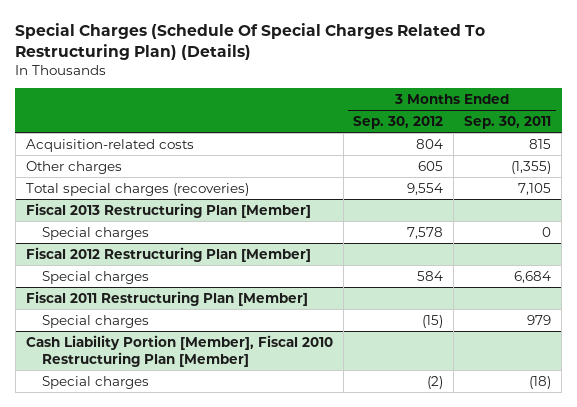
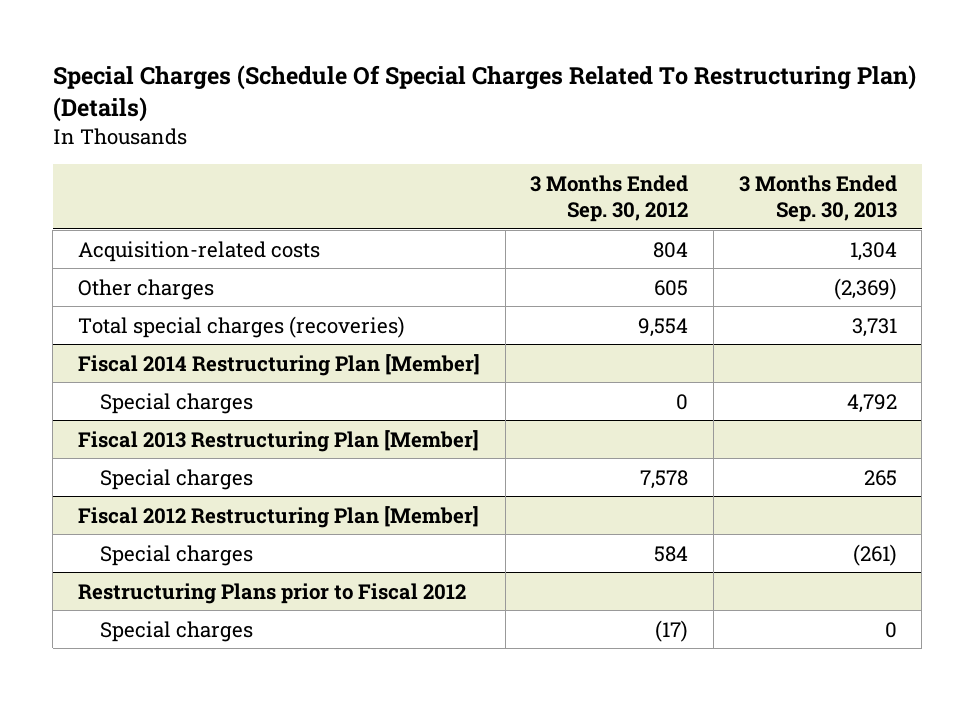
- | 3 Months Ended Sep. 30, 2012 | 3 Months Ended Sep. 30, 2011
+ | 3 Months Ended Sep. 30, 2012 | 3 Months Ended Sep. 30, 2013
+ Fiscal 2014 Restructuring Plan [Member]
+ Special charges | 0 | 4,792
- Fiscal 2011 Restructuring Plan [Member]
- Special charges | (15) | 979
- Cash Liability Portion [Member], Fiscal 2010 Restructuring Plan [Member]
- Special charges | (2) | (18)
+ Restructuring Plans prior to Fiscal 2012
+ Special charges | (17) | 0

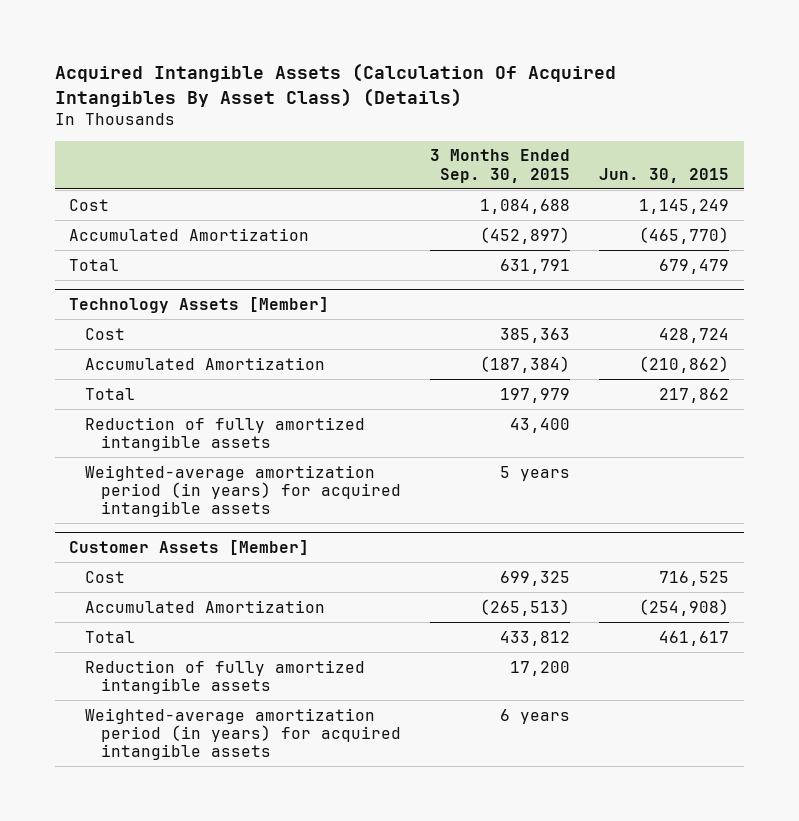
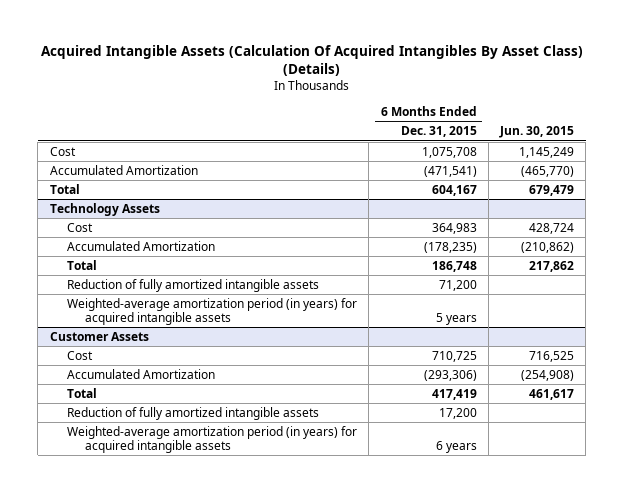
- | 3 Months Ended Sep. 30, 2015 | Jun. 30, 2015
+ | 6 Months Ended Dec. 31, 2015 | Jun. 30, 2015
- Technology Assets [Member]
+ Technology Assets
- Customer Assets [Member]
+ Customer Assets

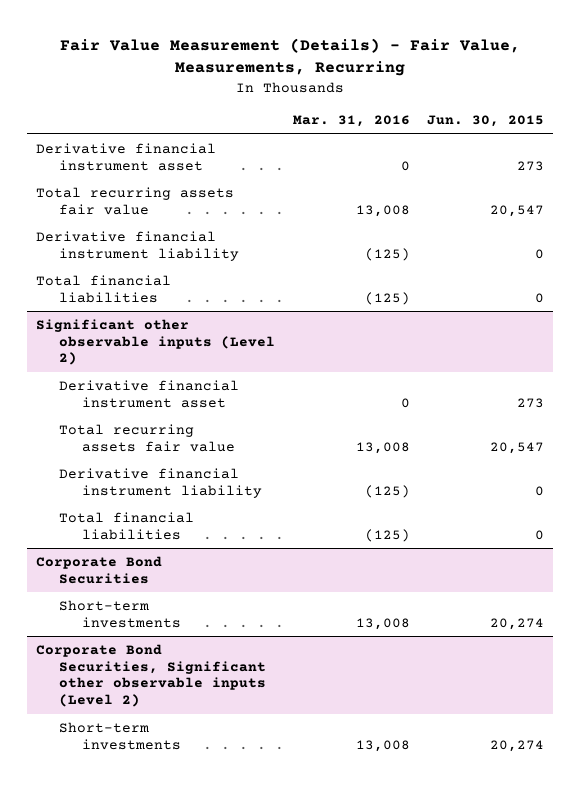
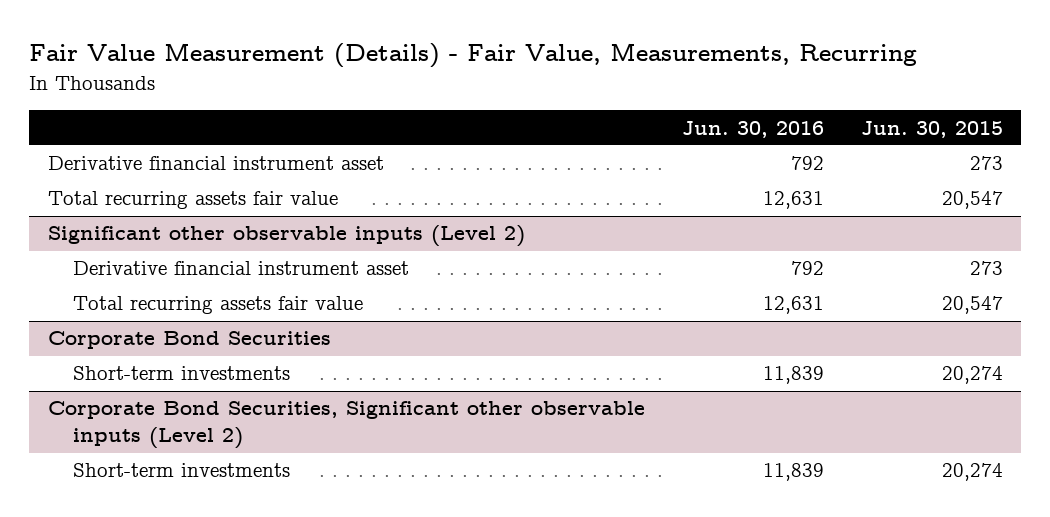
- | Mar. 31, 2016 | Jun. 30, 2015
+ | Jun. 30, 2016 | Jun. 30, 2015
- Derivative financial instrument liability | (125) | 0
- Total financial liabilities | (125) | 0
@ Significant other observable inputs (Level 2)
- Derivative financial instrument liability | (125) | 0
- Total financial liabilities | (125) | 0

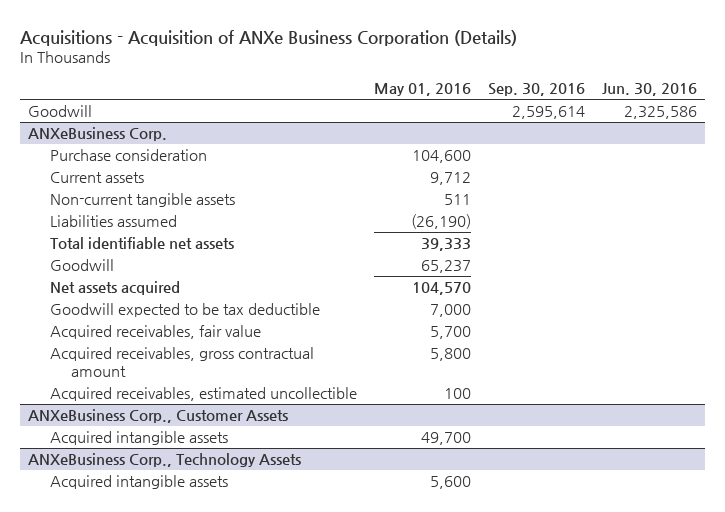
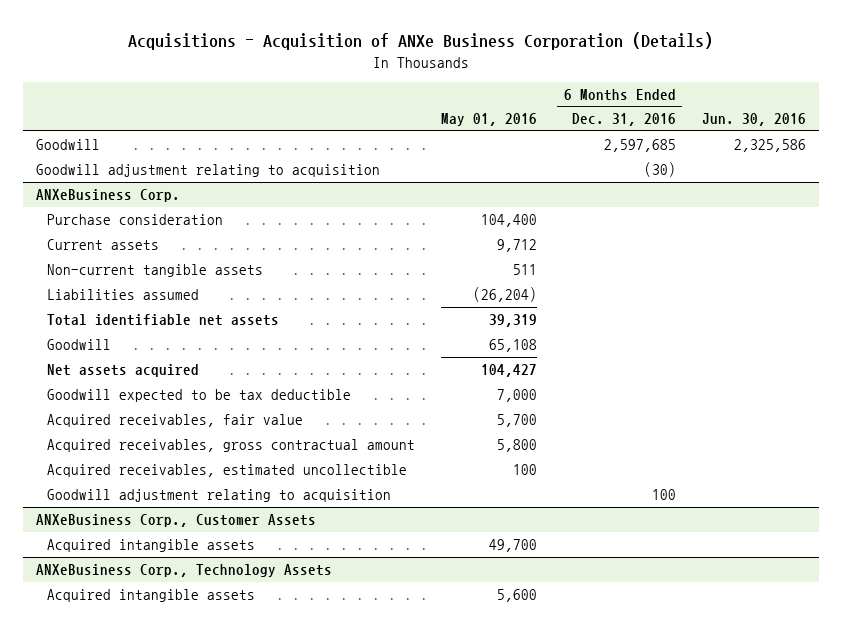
- | May 01, 2016 | Sep. 30, 2016 | Jun. 30, 2016
+ | May 01, 2016 | 6 Months Ended Dec. 31, 2016 | Jun. 30, 2016
+ Goodwill adjustment relating to acquisition | | (30) |
@ ANXeBusiness Corp.
- Purchase consideration | 104,600 | |
+ Purchase consideration | 104,400 | |
- Liabilities assumed | (26,190) | |
- Total identifiable net assets | 39,333 | |
- Goodwill | 65,237 | |
- Net assets acquired | 104,570 | |
+ Liabilities assumed | (26,204) | |
+ Total identifiable net assets | 39,319 | |
+ Goodwill | 65,108 | |
+ Net assets acquired | 104,427 | |
+ Goodwill adjustment relating to acquisition | | 100 |

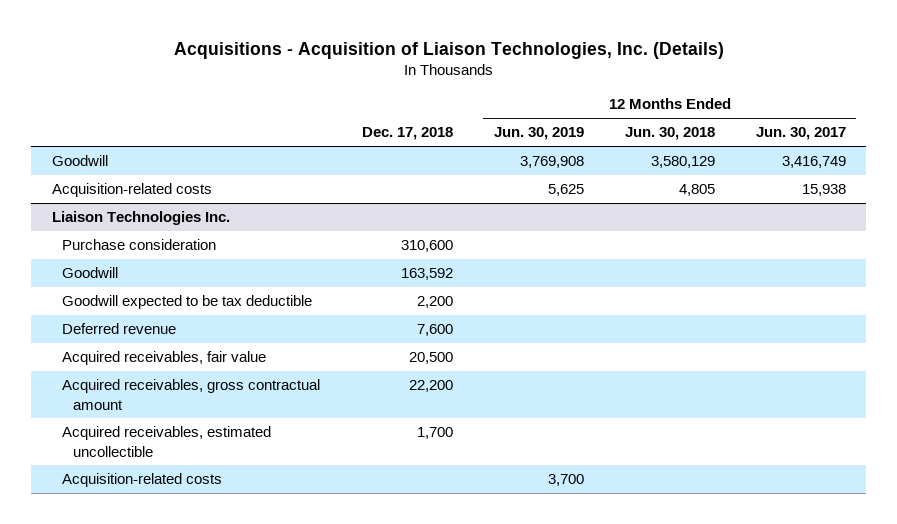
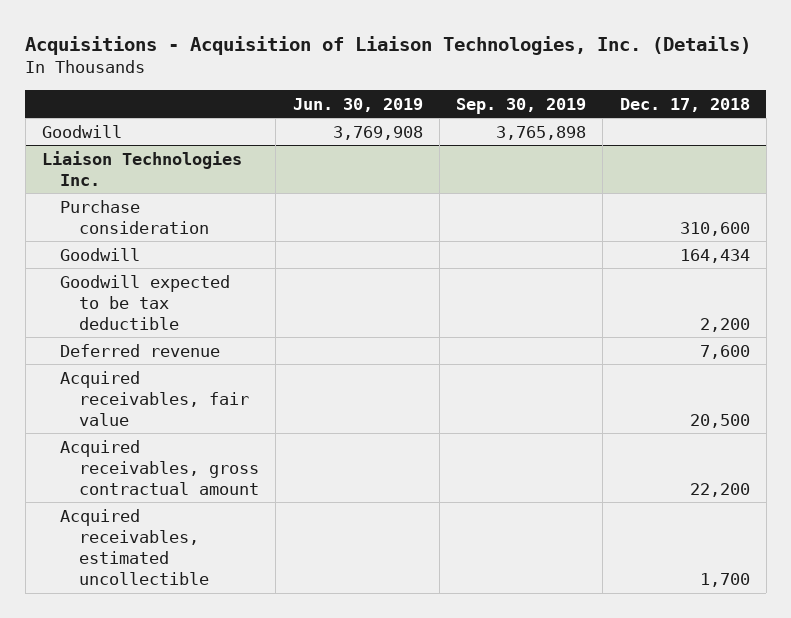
- | Dec. 17, 2018 | 12 Months Ended Jun. 30, 2019 | 12 Months Ended Jun. 30, 2018 | 12 Months Ended Jun. 30, 2017
+ | Jun. 30, 2019 | Sep. 30, 2019 | Dec. 17, 2018
- Acquisition-related costs | | 5,625 | 4,805 | 15,938
@ Liaison Technologies Inc.
- Goodwill | 163,592 | | |
+ Goodwill | | | 164,434
- Acquisition-related costs | | 3,700 | |

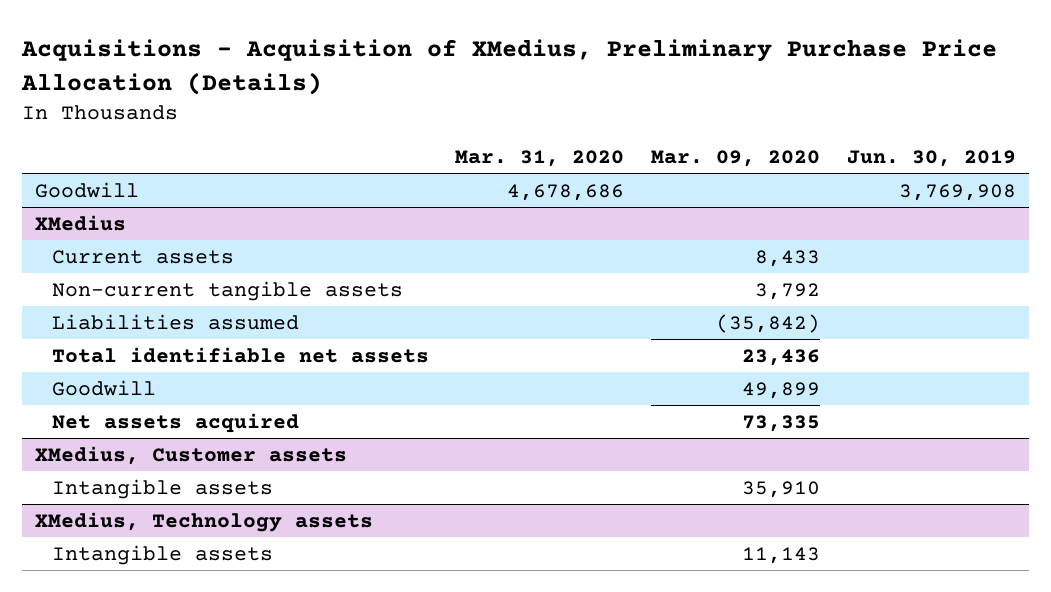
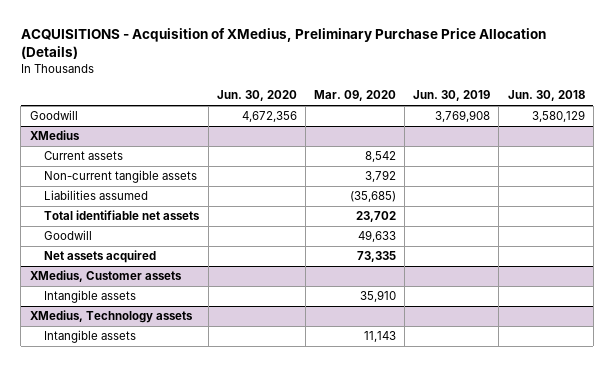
- Acquisitions - Acquisition of XMedius, Preliminary Purchase Price Allocation (Details)
+ ACQUISITIONS - Acquisition of XMedius, Preliminary Purchase Price Allocation (Details)
- | Mar. 31, 2020 | Mar. 09, 2020 | Jun. 30, 2019
+ | Jun. 30, 2020 | Mar. 09, 2020 | Jun. 30, 2019 | Jun. 30, 2018
@ XMedius
- Current assets | | 8,433 |
+ Current assets | | 8,542 | |
- Liabilities assumed | | (35,842) |
- Total identifiable net assets | | 23,436 |
- Goodwill | | 49,899 |
+ Liabilities assumed | | (35,685) | |
+ Total identifiable net assets | | 23,702 | |
+ Goodwill | | 49,633 | |

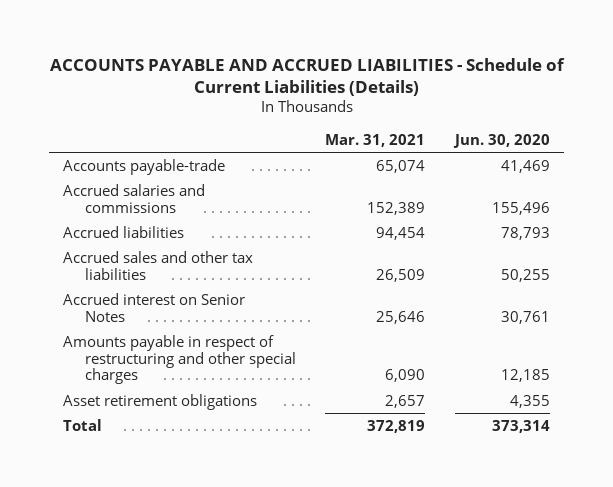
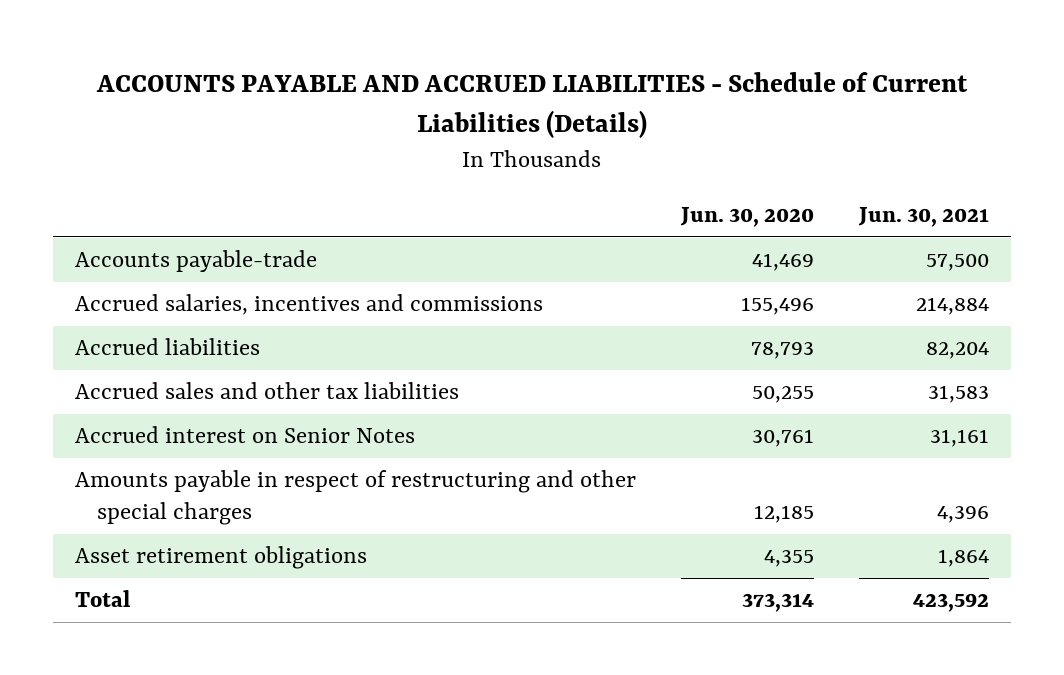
- | Mar. 31, 2021 | Jun. 30, 2020
+ | Jun. 30, 2020 | Jun. 30, 2021
- Accrued salaries and commissions | 152,389 | 155,496
+ Accrued salaries, incentives and commissions | 155,496 | 214,884

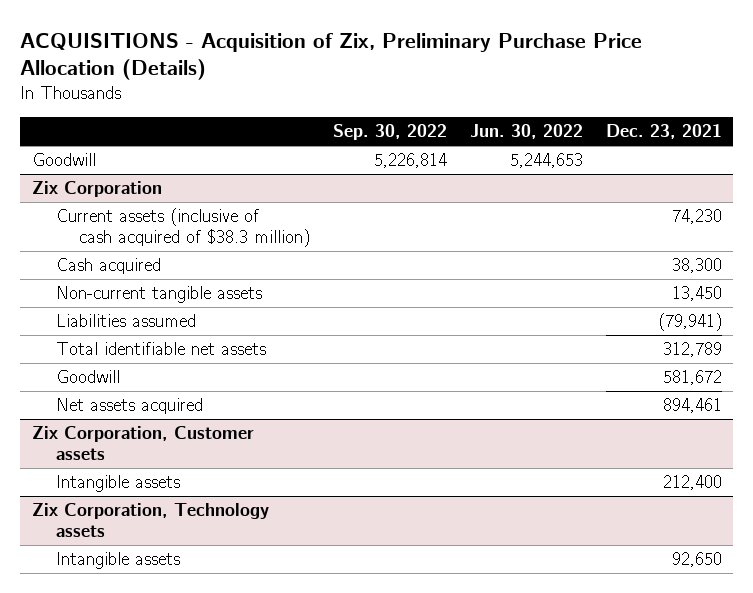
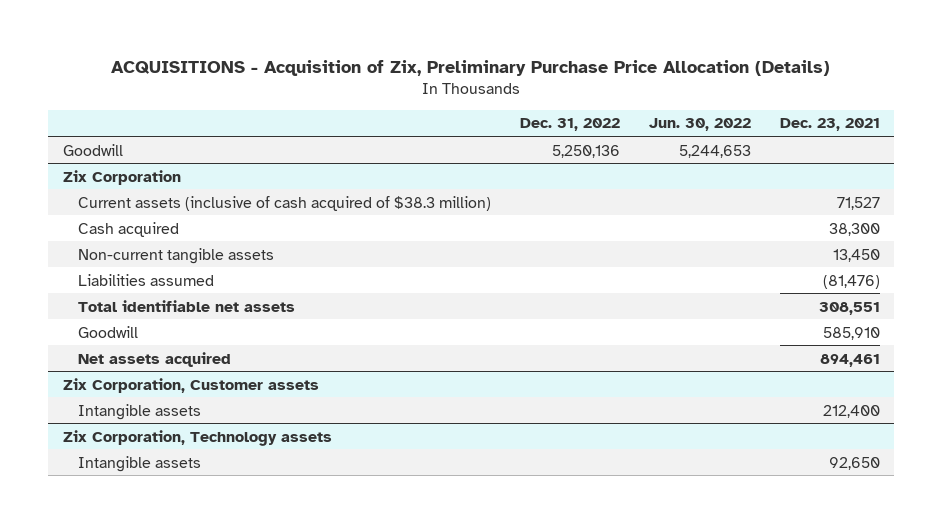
- | Sep. 30, 2022 | Jun. 30, 2022 | Dec. 23, 2021
+ | Dec. 31, 2022 | Jun. 30, 2022 | Dec. 23, 2021
@ Zix Corporation
- Current assets (inclusive of cash acquired of $38.3 million) | | | 74,230
+ Current assets (inclusive of cash acquired of $38.3 million) | | | 71,527
- Liabilities assumed | | | (79,941)
- Total identifiable net assets | | | 312,789
- Goodwill | | | 581,672
+ Liabilities assumed | | | (81,476)
+ Total identifiable net assets | | | 308,551
+ Goodwill | | | 585,910

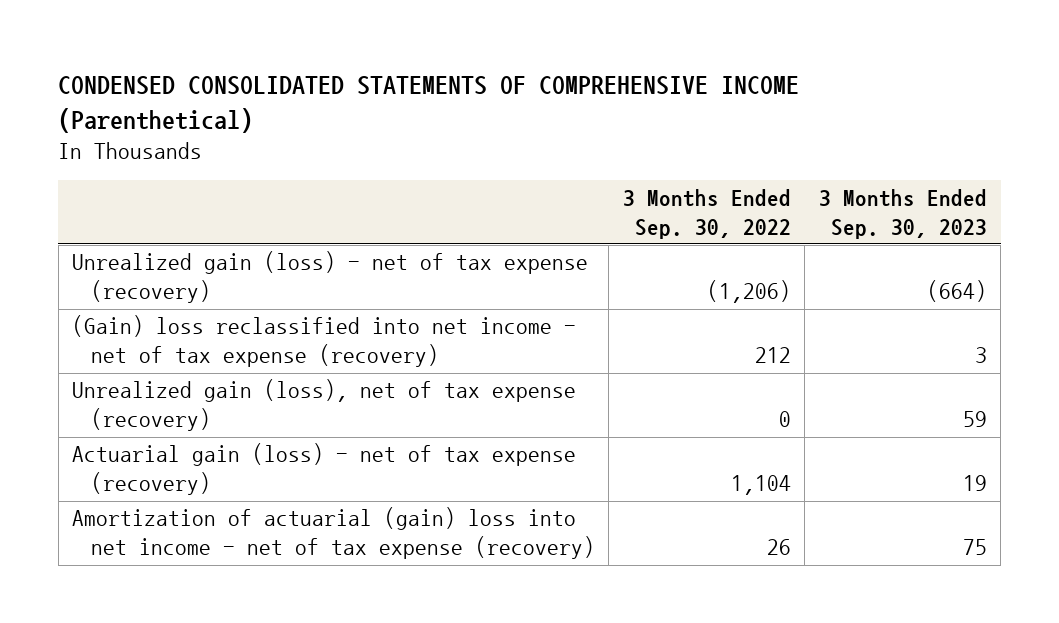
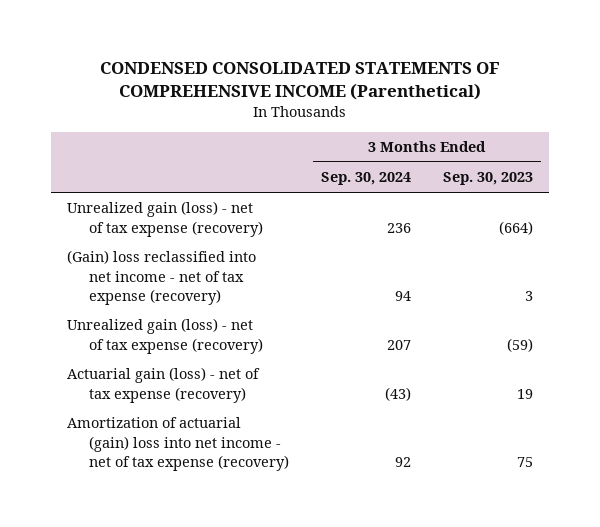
- | 3 Months Ended Sep. 30, 2022 | 3 Months Ended Sep. 30, 2023
+ | 3 Months Ended Sep. 30, 2024 | 3 Months Ended Sep. 30, 2023
- Unrealized gain (loss), net of tax expense (recovery) | 0 | 59
+ Unrealized gain (loss) - net of tax expense (recovery) | 207 | (59)

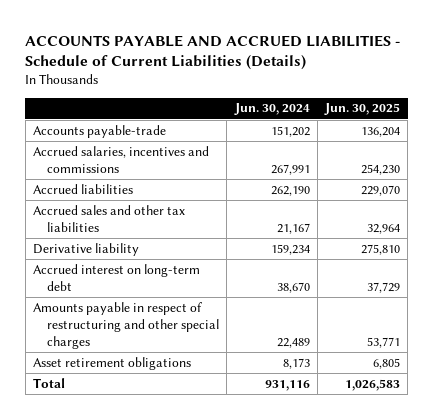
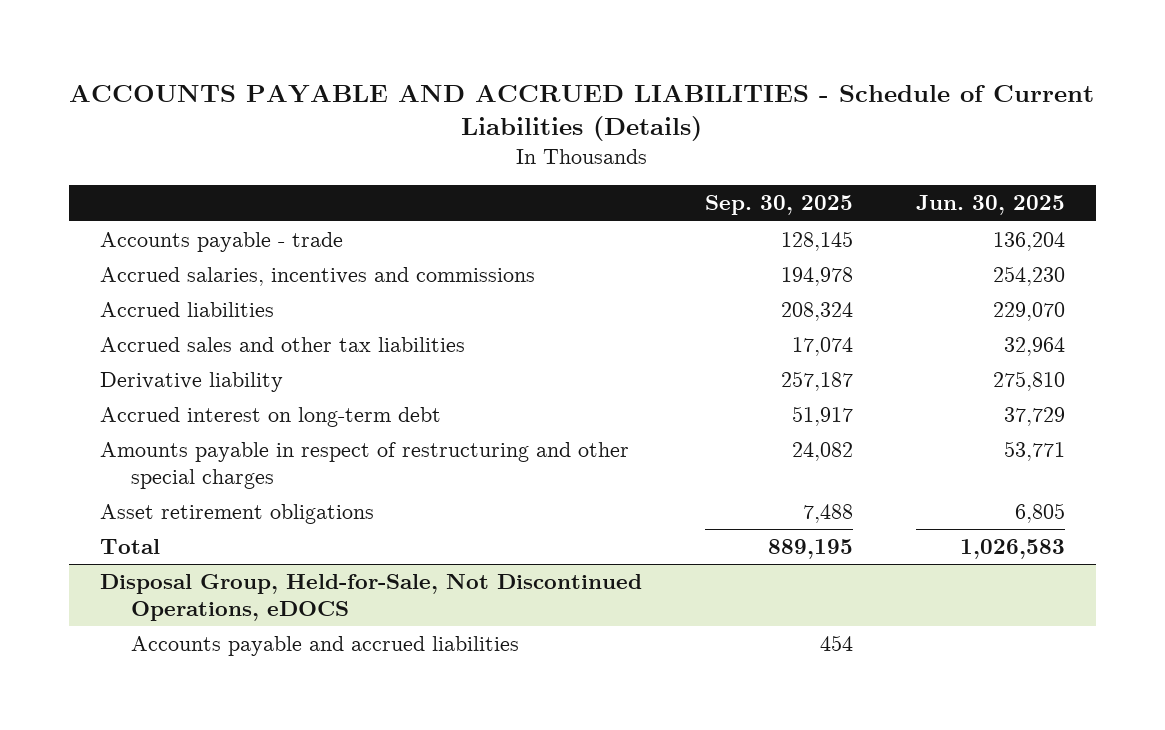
- | Jun. 30, 2024 | Jun. 30, 2025
+ | Sep. 30, 2025 | Jun. 30, 2025
- Accounts payable-trade | 151,202 | 136,204
+ Accounts payable - trade | 128,145 | 136,204
+ Disposal Group, Held-for-Sale, Not Discontinued Operations, eDOCS
+ Accounts payable and accrued liabilities | 454 |

